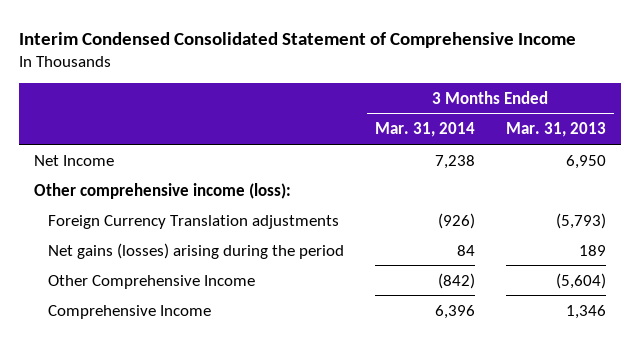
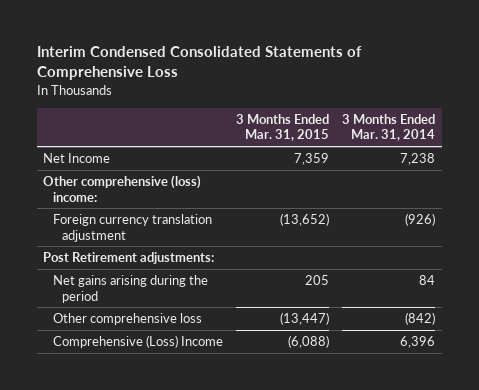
- Interim Condensed Consolidated Statement of Comprehensive Income
+ Interim Condensed Consolidated Statements of Comprehensive Loss
- | 3 Months Ended Mar. 31, 2014 | 3 Months Ended Mar. 31, 2013
+ | 3 Months Ended Mar. 31, 2015 | 3 Months Ended Mar. 31, 2014
- Other comprehensive income (loss):
- Foreign Currency Translation adjustments | (926) | (5,793)
- Net gains (losses) arising during the period | 84 | 189
- Other Comprehensive Income | (842) | (5,604)
- Comprehensive Income | 6,396 | 1,346
+ Other comprehensive (loss) income:
+ Foreign currency translation adjustment | (13,652) | (926)
+ Post Retirement adjustments:
+ Net gains arising during the period | 205 | 84
+ Other comprehensive loss | (13,447) | (842)
+ Comprehensive (Loss) Income | (6,088) | 6,396

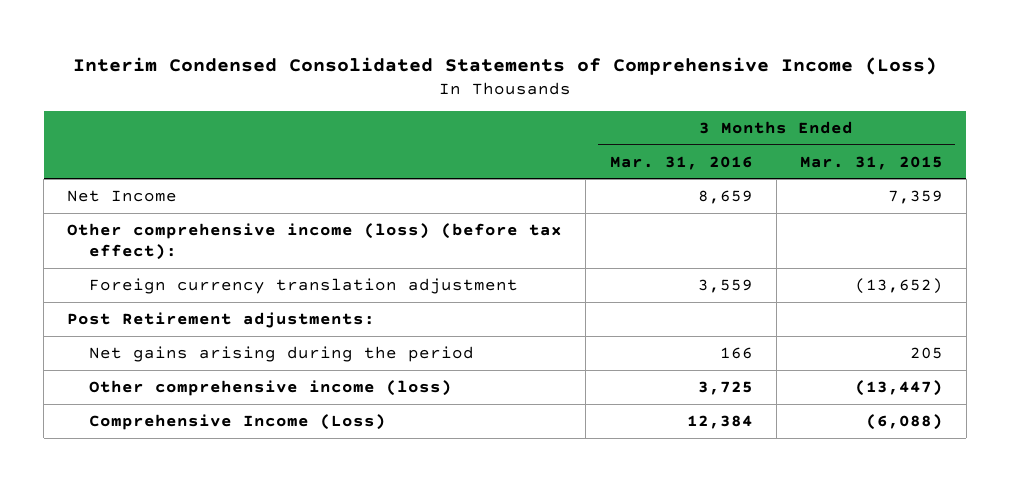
- Interim Condensed Consolidated Statements of Comprehensive Loss
+ Interim Condensed Consolidated Statements of Comprehensive Income (Loss)
- | 3 Months Ended Mar. 31, 2015 | 3 Months Ended Mar. 31, 2014
+ | 3 Months Ended Mar. 31, 2016 | 3 Months Ended Mar. 31, 2015
- Other comprehensive (loss) income:
+ Other comprehensive income (loss) (before tax effect):
- Other comprehensive loss | (13,447) | (842)
- Comprehensive (Loss) Income | (6,088) | 6,396
+ Other comprehensive income (loss) | 3,725 | (13,447)
+ Comprehensive Income (Loss) | 12,384 | (6,088)

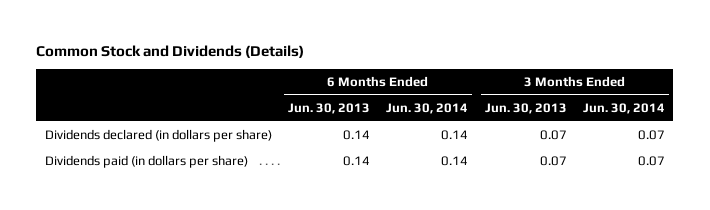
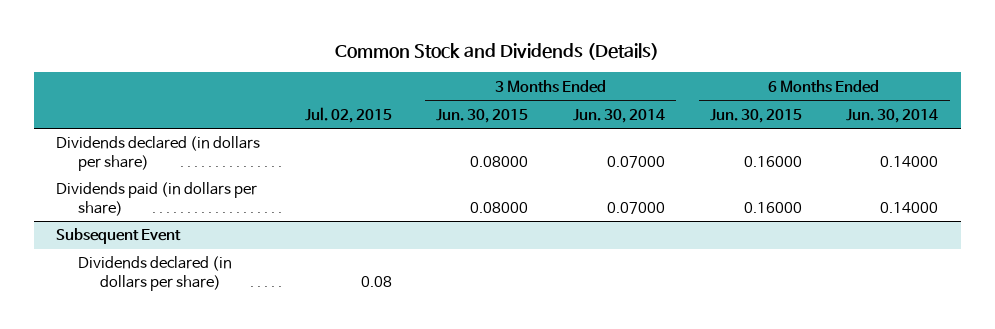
- | 6 Months Ended Jun. 30, 2013 | 6 Months Ended Jun. 30, 2014 | 3 Months Ended Jun. 30, 2013 | 3 Months Ended Jun. 30, 2014
+ | Jul. 02, 2015 | 3 Months Ended Jun. 30, 2015 | 3 Months Ended Jun. 30, 2014 | 6 Months Ended Jun. 30, 2015 | 6 Months Ended Jun. 30, 2014
- Dividends declared (in dollars per share) | 0.14 | 0.14 | 0.07 | 0.07
- Dividends paid (in dollars per share) | 0.14 | 0.14 | 0.07 | 0.07
+ Dividends declared (in dollars per share) | | 0.08000 | 0.07000 | 0.16000 | 0.14000
+ Dividends paid (in dollars per share) | | 0.08000 | 0.07000 | 0.16000 | 0.14000
+ Subsequent Event
+ Dividends declared (in dollars per share) | 0.08 | | | |

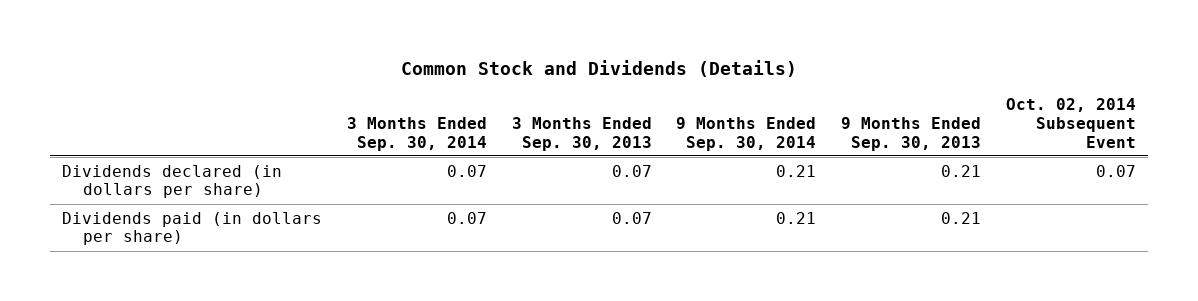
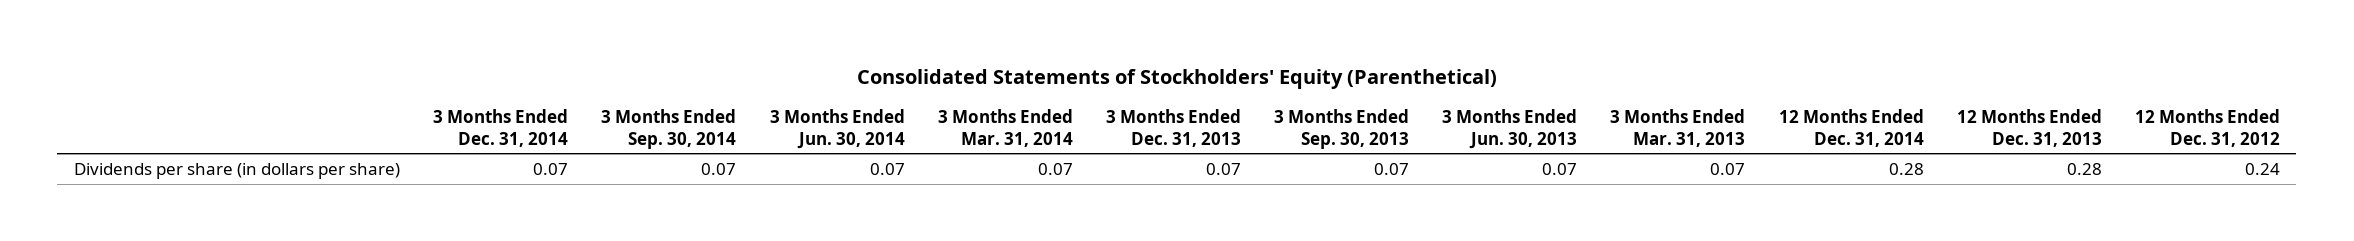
- Common Stock and Dividends (Details)
+ Consolidated Statements of Stockholders' Equity (Parenthetical)
- | 3 Months Ended Sep. 30, 2014 | 3 Months Ended Sep. 30, 2013 | 9 Months Ended Sep. 30, 2014 | 9 Months Ended Sep. 30, 2013 | Oct. 02, 2014 Subsequent Event
+ | 3 Months Ended Dec. 31, 2014 | 3 Months Ended Sep. 30, 2014 | 3 Months Ended Jun. 30, 2014 | 3 Months Ended Mar. 31, 2014 | 3 Months Ended Dec. 31, 2013 | 3 Months Ended Sep. 30, 2013 | 3 Months Ended Jun. 30, 2013 | 3 Months Ended Mar. 31, 2013 | 12 Months Ended Dec. 31, 2014 | 12 Months Ended Dec. 31, 2013 | 12 Months Ended Dec. 31, 2012
- Dividends declared (in dollars per share) | 0.07 | 0.07 | 0.21 | 0.21 | 0.07
- Dividends paid (in dollars per share) | 0.07 | 0.07 | 0.21 | 0.21 |
+ Dividends per share (in dollars per share) | 0.07 | 0.07 | 0.07 | 0.07 | 0.07 | 0.07 | 0.07 | 0.07 | 0.28 | 0.28 | 0.24

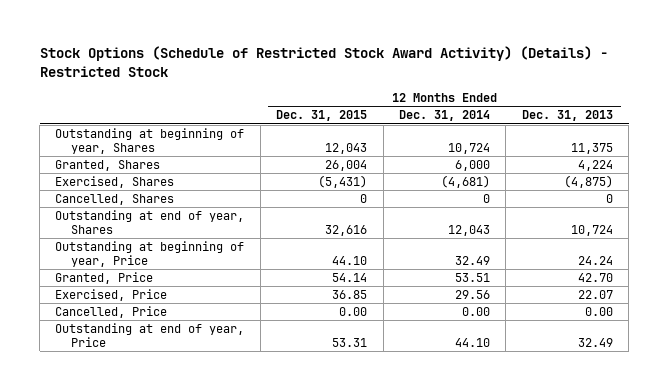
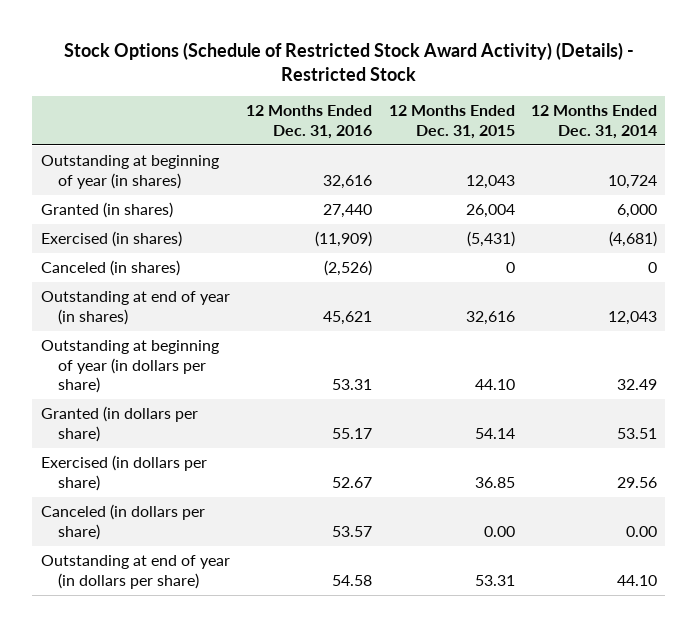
- | 12 Months Ended Dec. 31, 2015 | 12 Months Ended Dec. 31, 2014 | 12 Months Ended Dec. 31, 2013
+ | 12 Months Ended Dec. 31, 2016 | 12 Months Ended Dec. 31, 2015 | 12 Months Ended Dec. 31, 2014
- Outstanding at beginning of year, Shares | 12,043 | 10,724 | 11,375
- Granted, Shares | 26,004 | 6,000 | 4,224
- Exercised, Shares | (5,431) | (4,681) | (4,875)
- Cancelled, Shares | 0 | 0 | 0
- Outstanding at end of year, Shares | 32,616 | 12,043 | 10,724
- Outstanding at beginning of year, Price | 44.10 | 32.49 | 24.24
- Granted, Price | 54.14 | 53.51 | 42.70
- Exercised, Price | 36.85 | 29.56 | 22.07
- Cancelled, Price | 0.00 | 0.00 | 0.00
- Outstanding at end of year, Price | 53.31 | 44.10 | 32.49
+ Outstanding at beginning of year (in shares) | 32,616 | 12,043 | 10,724
+ Granted (in shares) | 27,440 | 26,004 | 6,000
+ Exercised (in shares) | (11,909) | (5,431) | (4,681)
+ Canceled (in shares) | (2,526) | 0 | 0
+ Outstanding at end of year (in shares) | 45,621 | 32,616 | 12,043
+ Outstanding at beginning of year (in dollars per share) | 53.31 | 44.10 | 32.49
+ Granted (in dollars per share) | 55.17 | 54.14 | 53.51
+ Exercised (in dollars per share) | 52.67 | 36.85 | 29.56
+ Canceled (in dollars per share) | 53.57 | 0.00 | 0.00
+ Outstanding at end of year (in dollars per share) | 54.58 | 53.31 | 44.10

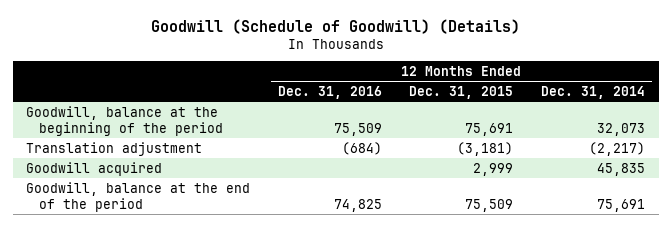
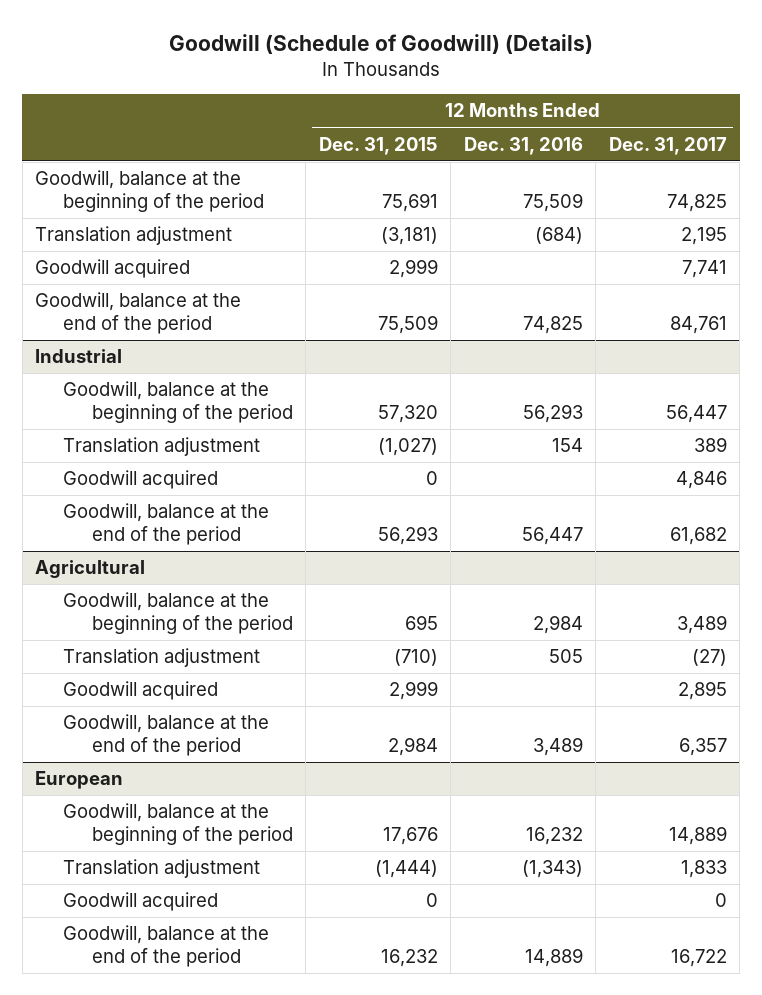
- | 12 Months Ended Dec. 31, 2016 | 12 Months Ended Dec. 31, 2015 | 12 Months Ended Dec. 31, 2014
+ | 12 Months Ended Dec. 31, 2015 | 12 Months Ended Dec. 31, 2016 | 12 Months Ended Dec. 31, 2017
+ Industrial
+ Goodwill, balance at the beginning of the period | 57,320 | 56,293 | 56,447
+ Translation adjustment | (1,027) | 154 | 389
+ Goodwill acquired | 0 | | 4,846
+ Goodwill, balance at the end of the period | 56,293 | 56,447 | 61,682
+ Agricultural
+ Goodwill, balance at the beginning of the period | 695 | 2,984 | 3,489
+ Translation adjustment | (710) | 505 | (27)
+ Goodwill acquired | 2,999 | | 2,895
+ Goodwill, balance at the end of the period | 2,984 | 3,489 | 6,357
+ European
+ Goodwill, balance at the beginning of the period | 17,676 | 16,232 | 14,889
+ Translation adjustment | (1,444) | (1,343) | 1,833
+ Goodwill acquired | 0 | | 0
+ Goodwill, balance at the end of the period | 16,232 | 14,889 | 16,722

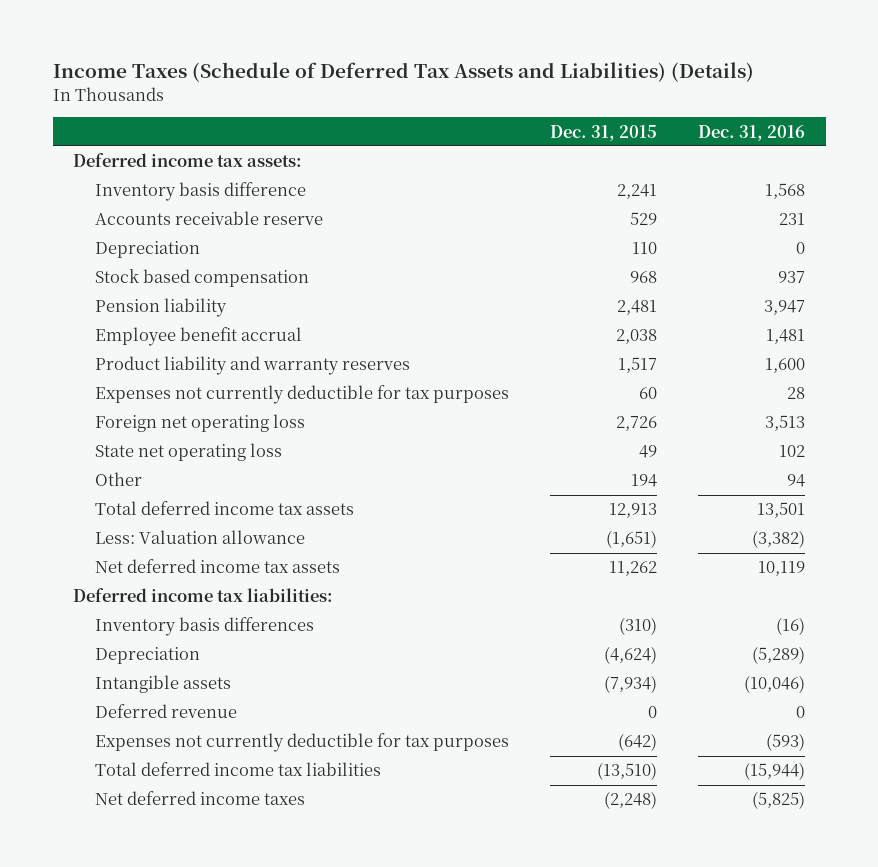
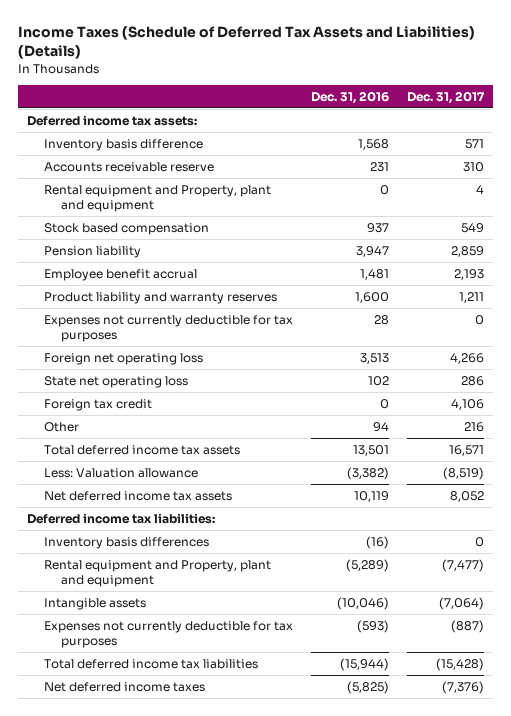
- | Dec. 31, 2015 | Dec. 31, 2016
+ | Dec. 31, 2016 | Dec. 31, 2017
- Depreciation | 110 | 0
+ Rental equipment and Property, plant and equipment | 0 | 4
+ Foreign tax credit | 0 | 4,106
- Depreciation | (4,624) | (5,289)
+ Rental equipment and Property, plant and equipment | (5,289) | (7,477)
- Deferred revenue | 0 | 0

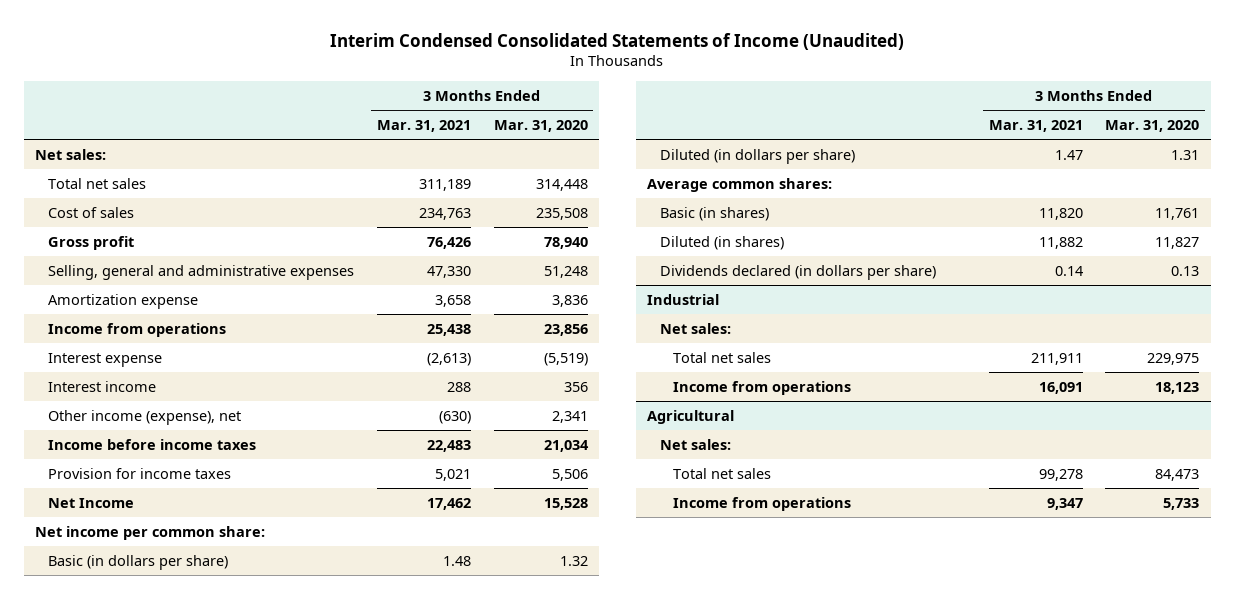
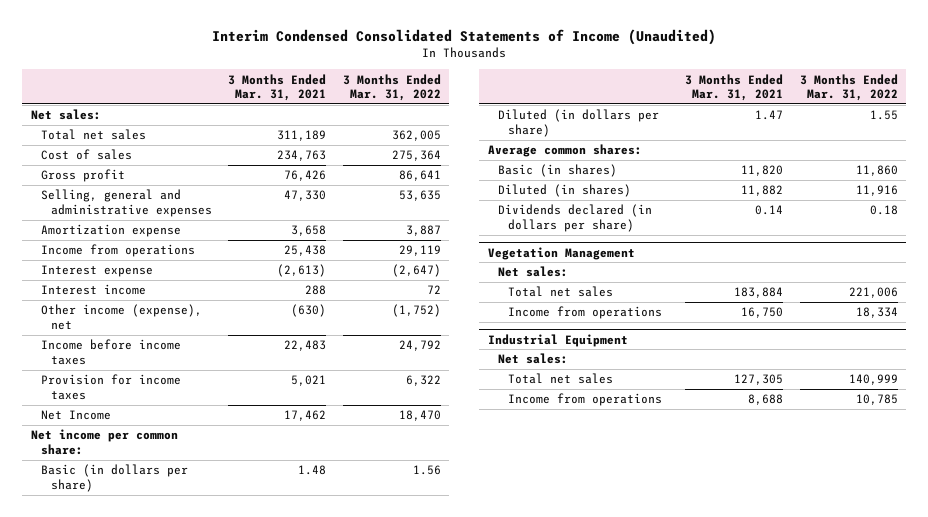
- | 3 Months Ended Mar. 31, 2021 | 3 Months Ended Mar. 31, 2020
+ | 3 Months Ended Mar. 31, 2021 | 3 Months Ended Mar. 31, 2022
- Industrial
+ Vegetation Management
- Total net sales | 211,911 | 229,975
- Income from operations | 16,091 | 18,123
- Agricultural
+ Total net sales | 183,884 | 221,006
+ Income from operations | 16,750 | 18,334
+ Industrial Equipment
- Total net sales | 99,278 | 84,473
- Income from operations | 9,347 | 5,733
+ Total net sales | 127,305 | 140,999
+ Income from operations | 8,688 | 10,785

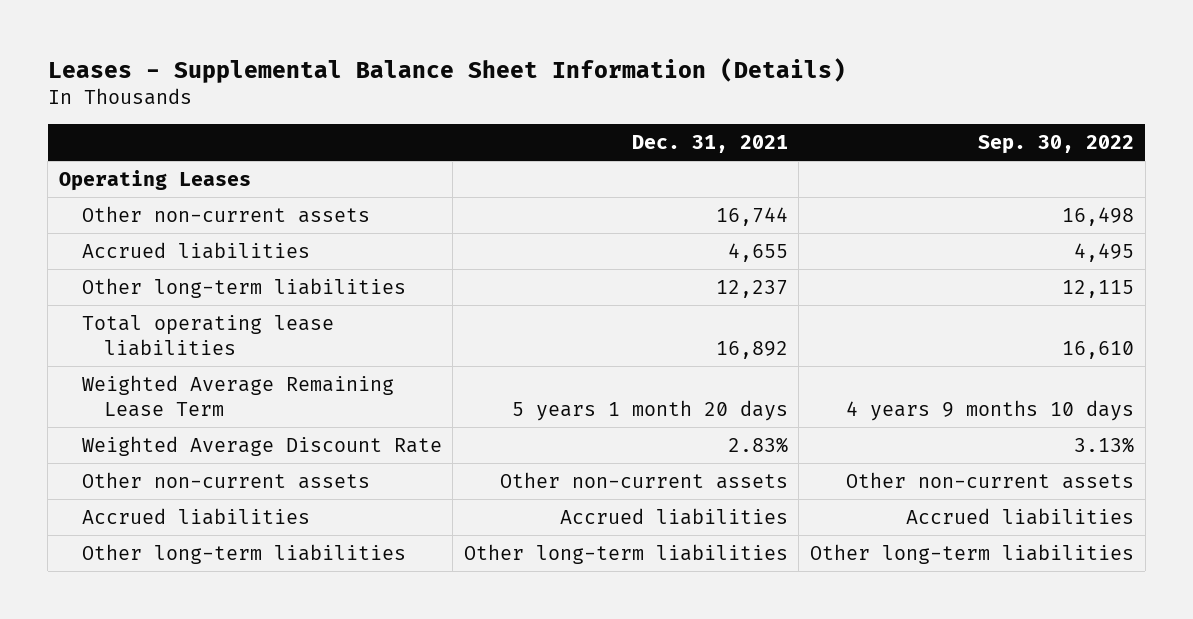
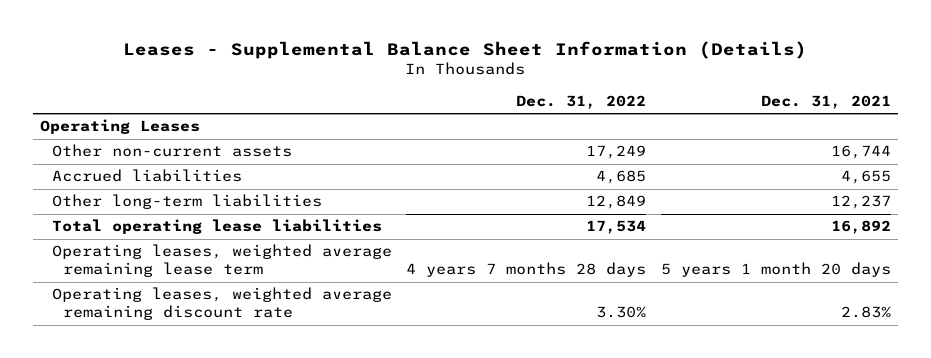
- | Dec. 31, 2021 | Sep. 30, 2022
+ | Dec. 31, 2022 | Dec. 31, 2021
- Weighted Average Remaining Lease Term | 5 years 1 month 20 days | 4 years 9 months 10 days
- Weighted Average Discount Rate | 2.83% | 3.13%
- Other non-current assets | Other non-current assets | Other non-current assets
- Accrued liabilities | Accrued liabilities | Accrued liabilities
- Other long-term liabilities | Other long-term liabilities | Other long-term liabilities
+ Operating leases, weighted average remaining lease term | 4 years 7 months 28 days | 5 years 1 month 20 days
+ Operating leases, weighted average remaining discount rate | 3.30% | 2.83%

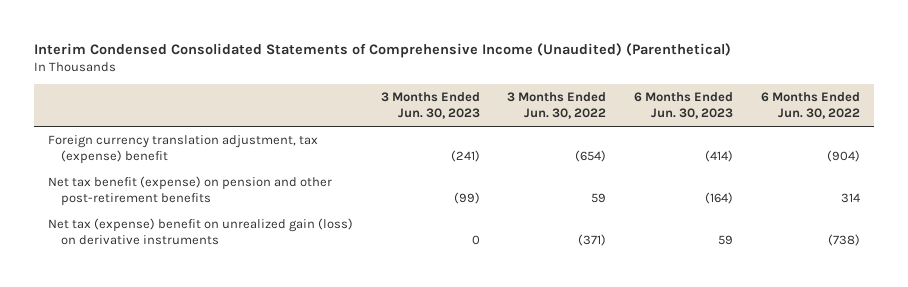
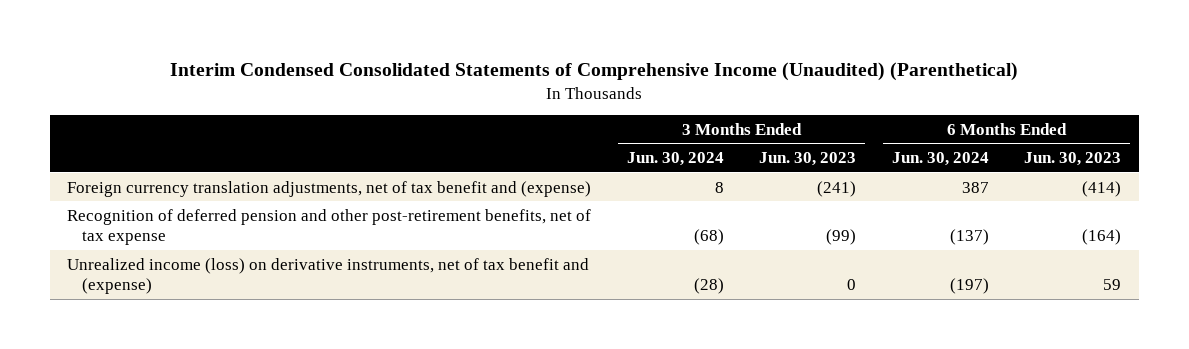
- | 3 Months Ended Jun. 30, 2023 | 3 Months Ended Jun. 30, 2022 | 6 Months Ended Jun. 30, 2023 | 6 Months Ended Jun. 30, 2022
+ | 3 Months Ended Jun. 30, 2024 | 3 Months Ended Jun. 30, 2023 | 6 Months Ended Jun. 30, 2024 | 6 Months Ended Jun. 30, 2023
- Foreign currency translation adjustment, tax (expense) benefit | (241) | (654) | (414) | (904)
- Net tax benefit (expense) on pension and other post-retirement benefits | (99) | 59 | (164) | 314
- Net tax (expense) benefit on unrealized gain (loss) on derivative instruments | 0 | (371) | 59 | (738)
+ Foreign currency translation adjustments, net of tax benefit and (expense) | 8 | (241) | 387 | (414)
+ Recognition of deferred pension and other post-retirement benefits, net of tax expense | (68) | (99) | (137) | (164)
+ Unrealized income (loss) on derivative instruments, net of tax benefit and (expense) | (28) | 0 | (197) | 59

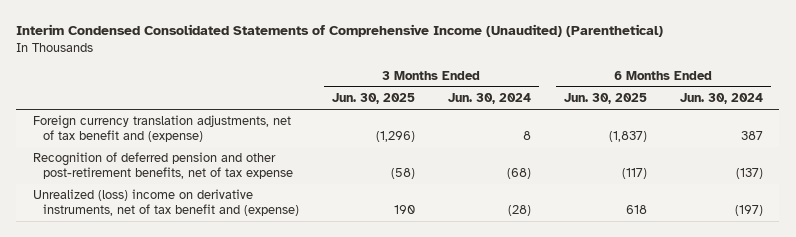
- | 3 Months Ended Jun. 30, 2024 | 3 Months Ended Jun. 30, 2023 | 6 Months Ended Jun. 30, 2024 | 6 Months Ended Jun. 30, 2023
+ | 3 Months Ended Jun. 30, 2025 | 3 Months Ended Jun. 30, 2024 | 6 Months Ended Jun. 30, 2025 | 6 Months Ended Jun. 30, 2024
- Unrealized income (loss) on derivative instruments, net of tax benefit and (expense) | (28) | 0 | (197) | 59
+ Unrealized (loss) income on derivative instruments, net of tax benefit and (expense) | 190 | (28) | 618 | (197)

